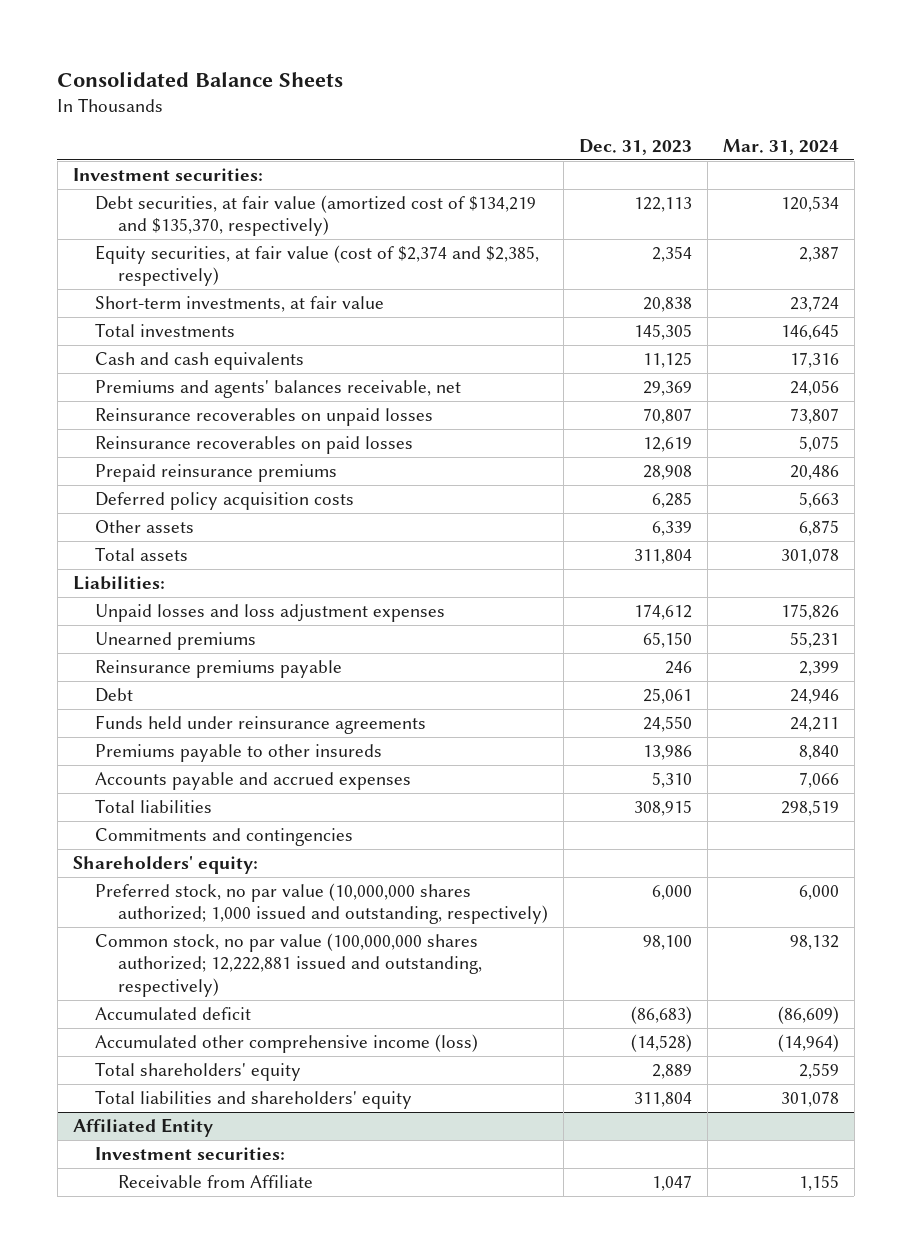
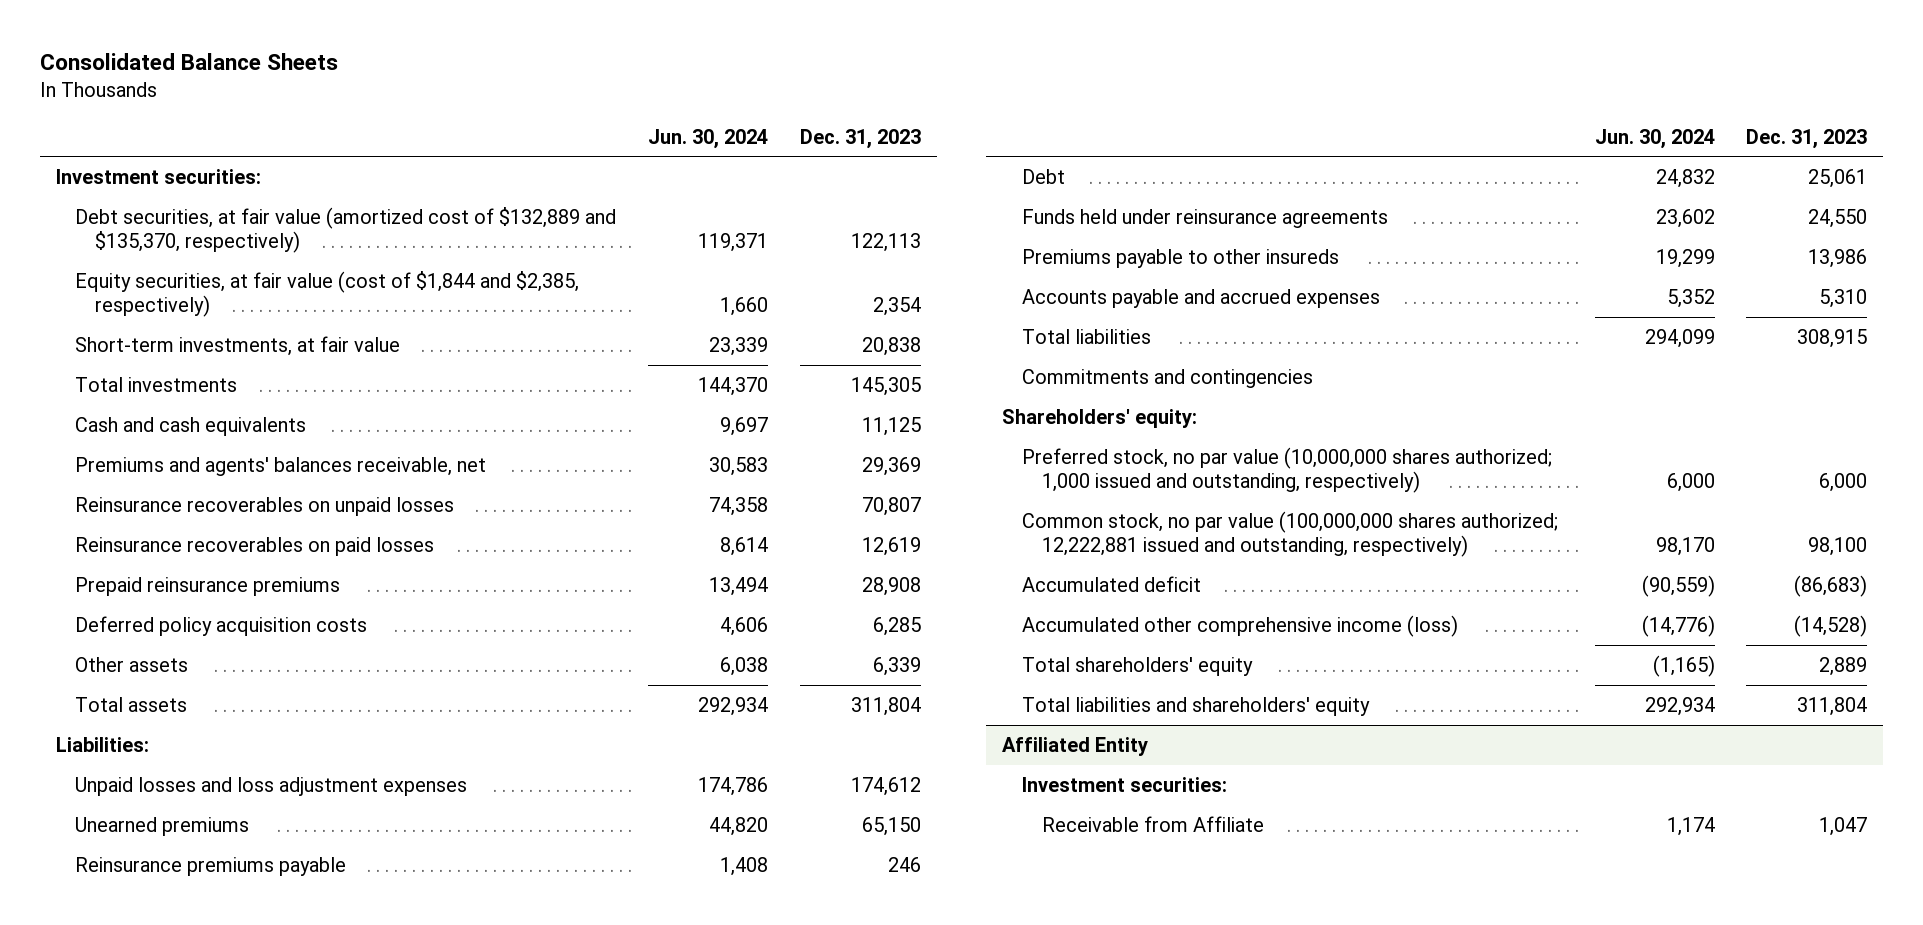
- | Dec. 31, 2023 | Mar. 31, 2024
+ | Jun. 30, 2024 | Dec. 31, 2023
- Debt securities, at fair value (amortized cost of $134,219 and $135,370, respectively) | 122,113 | 120,534
- Equity securities, at fair value (cost of $2,374 and $2,385, respectively) | 2,354 | 2,387
+ Debt securities, at fair value (amortized cost of $132,889 and $135,370, respectively) | 119,371 | 122,113
+ Equity securities, at fair value (cost of $1,844 and $2,385, respectively) | 1,660 | 2,354

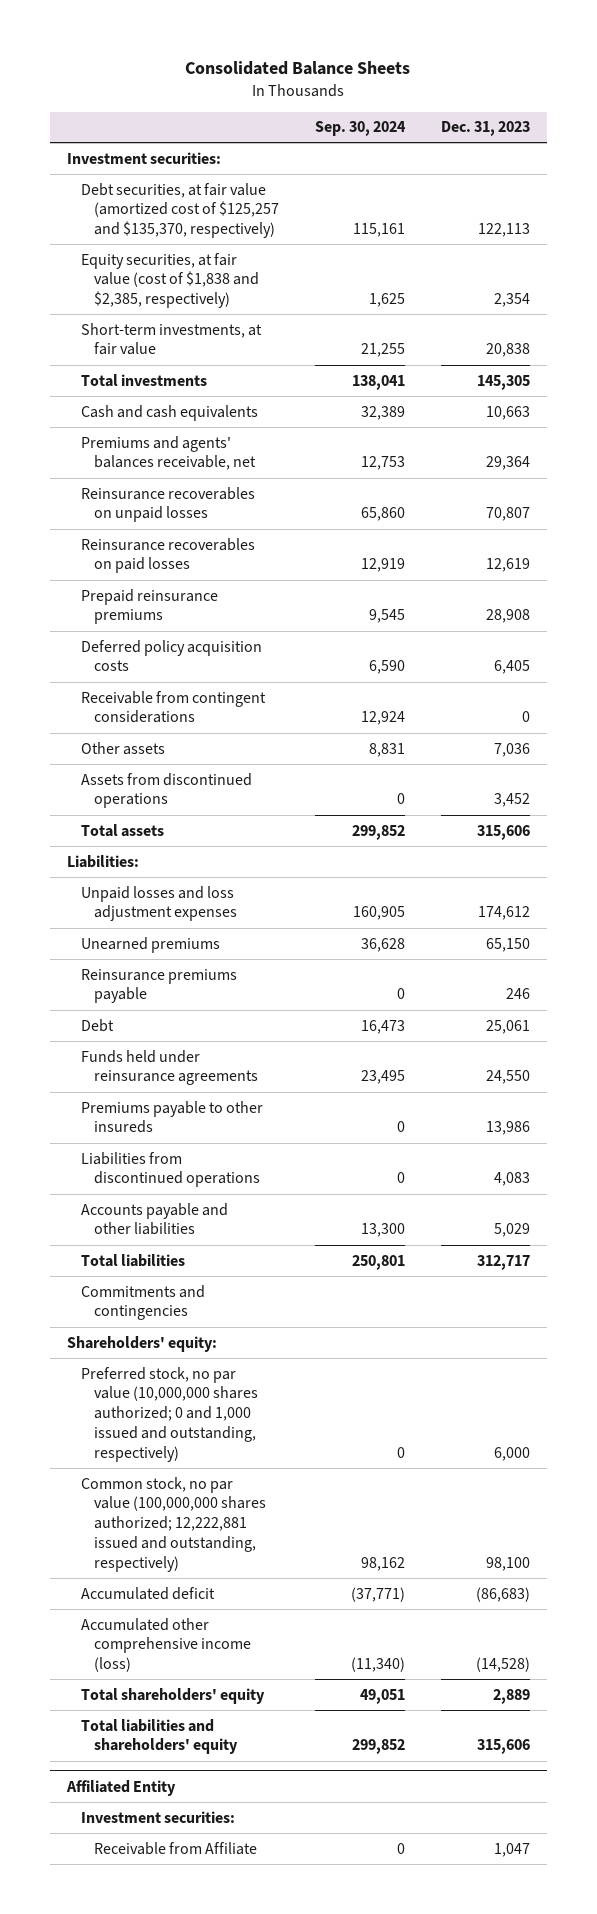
- | Jun. 30, 2024 | Dec. 31, 2023
+ | Sep. 30, 2024 | Dec. 31, 2023
- Debt securities, at fair value (amortized cost of $132,889 and $135,370, respectively) | 119,371 | 122,113
- Equity securities, at fair value (cost of $1,844 and $2,385, respectively) | 1,660 | 2,354
+ Debt securities, at fair value (amortized cost of $125,257 and $135,370, respectively) | 115,161 | 122,113
+ Equity securities, at fair value (cost of $1,838 and $2,385, respectively) | 1,625 | 2,354
- Cash and cash equivalents | 9,697 | 11,125
- Premiums and agents' balances receivable, net | 30,583 | 29,369
+ Cash and cash equivalents | 32,389 | 10,663
+ Premiums and agents' balances receivable, net | 12,753 | 29,364
- Deferred policy acquisition costs | 4,606 | 6,285
- Other assets | 6,038 | 6,339
- Total assets | 292,934 | 311,804
+ Deferred policy acquisition costs | 6,590 | 6,405
+ Receivable from contingent considerations | 12,924 | 0
+ Other assets | 8,831 | 7,036
+ Assets from discontinued operations | 0 | 3,452
+ Total assets | 299,852 | 315,606
- Accounts payable and accrued expenses | 5,352 | 5,310
- Total liabilities | 294,099 | 308,915
+ Liabilities from discontinued operations | 0 | 4,083
+ Accounts payable and other liabilities | 13,300 | 5,029
+ Total liabilities | 250,801 | 312,717
- Preferred stock, no par value (10,000,000 shares authorized; 1,000 issued and outstanding, respectively) | 6,000 | 6,000
+ Preferred stock, no par value (10,000,000 shares authorized; 0 and 1,000 issued and outstanding, respectively) | 0 | 6,000
- Total liabilities and shareholders' equity | 292,934 | 311,804
+ Total liabilities and shareholders' equity | 299,852 | 315,606

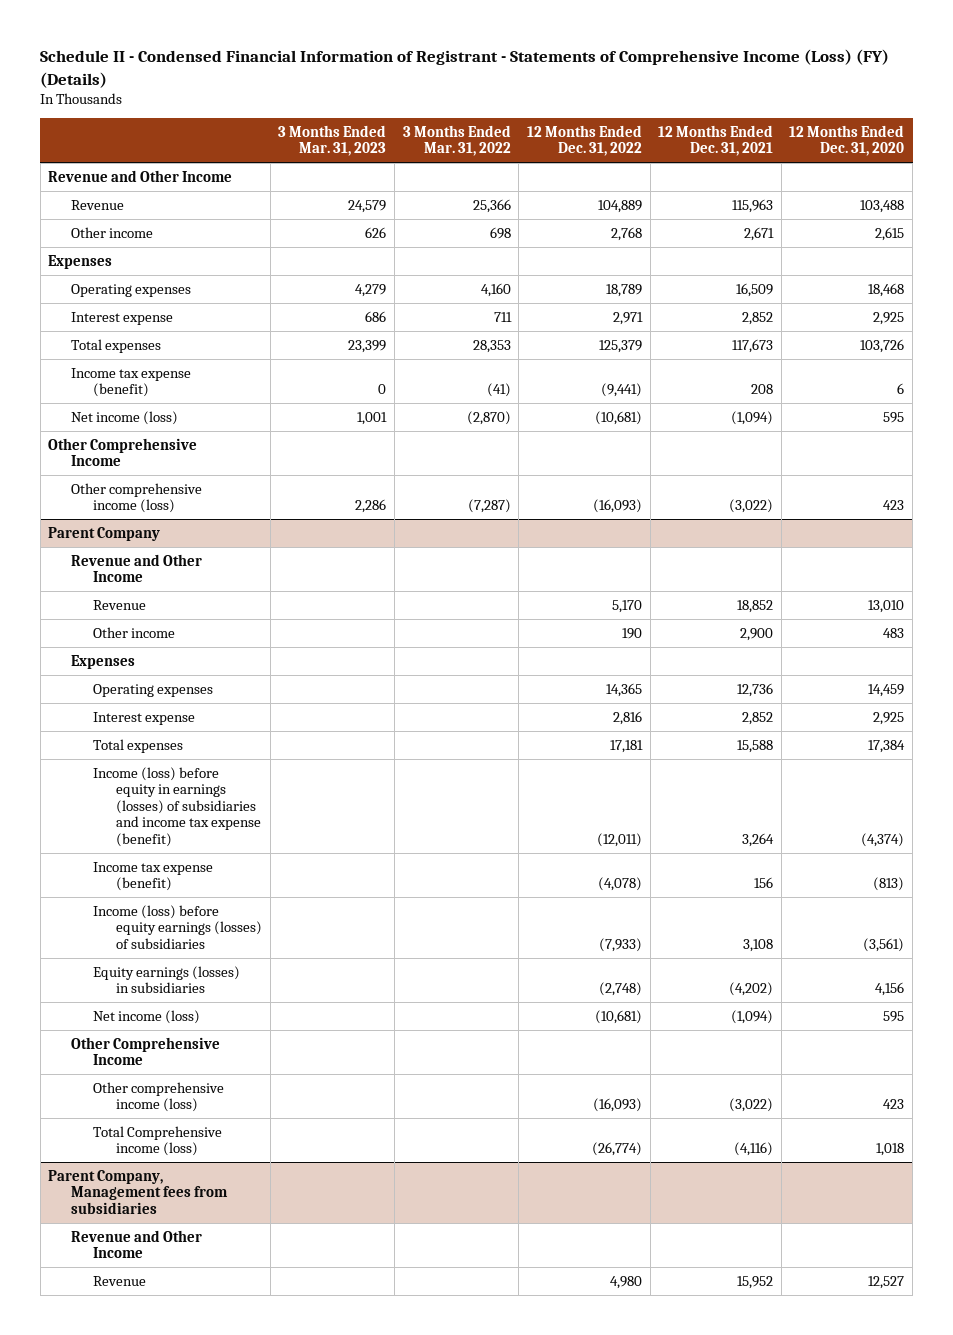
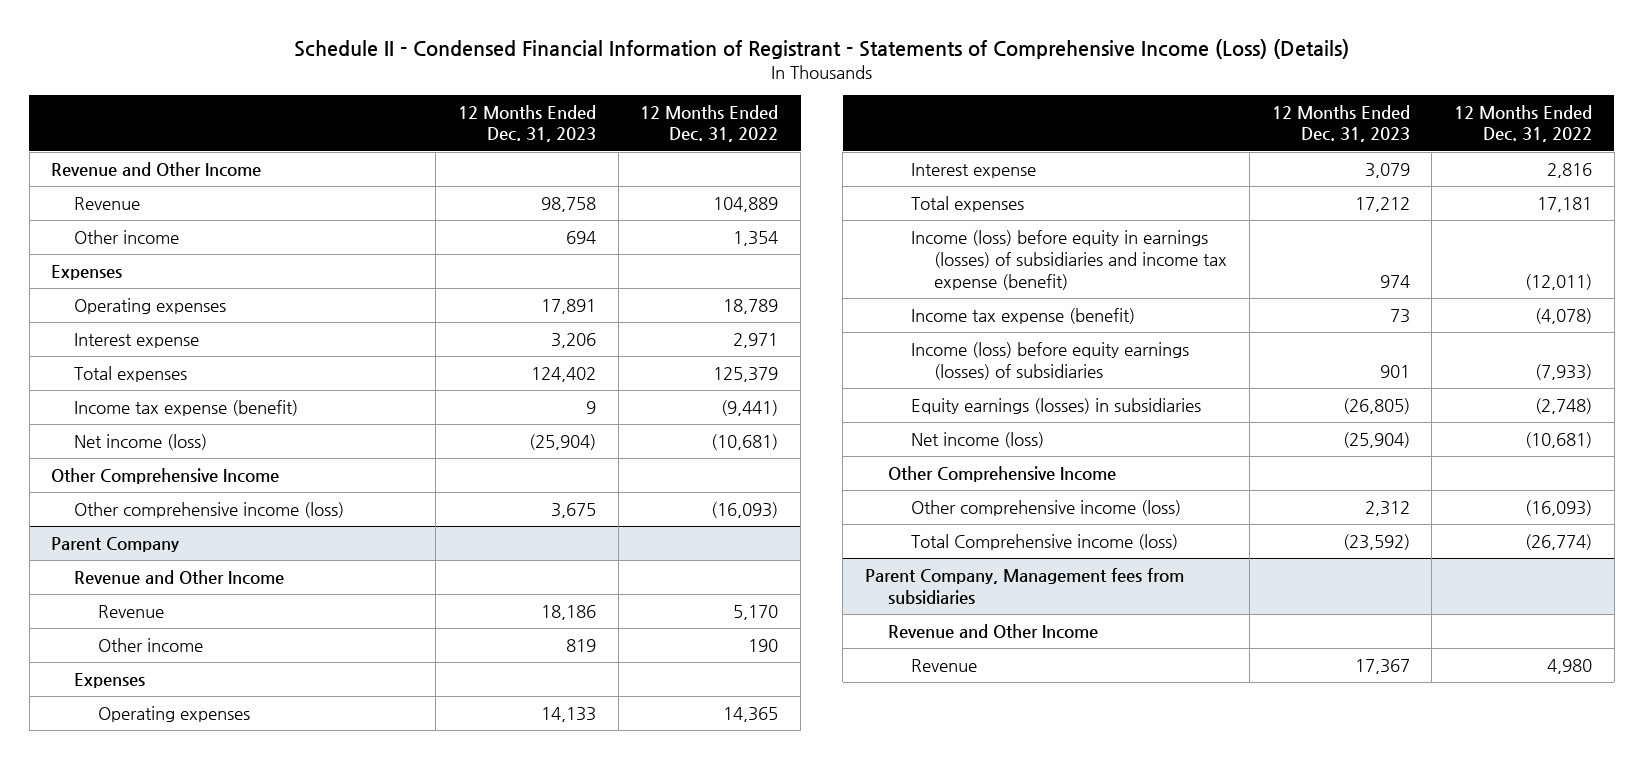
- Schedule II - Condensed Financial Information of Registrant - Statements of Comprehensive Income (Loss) (FY) (Details)
+ Schedule II - Condensed Financial Information of Registrant - Statements of Comprehensive Income (Loss) (Details)
- | 3 Months Ended Mar. 31, 2023 | 3 Months Ended Mar. 31, 2022 | 12 Months Ended Dec. 31, 2022 | 12 Months Ended Dec. 31, 2021 | 12 Months Ended Dec. 31, 2020
+ | 12 Months Ended Dec. 31, 2023 | 12 Months Ended Dec. 31, 2022
- Other income | 626 | 698 | 2,768 | 2,671 | 2,615
+ Other income | 694 | 1,354

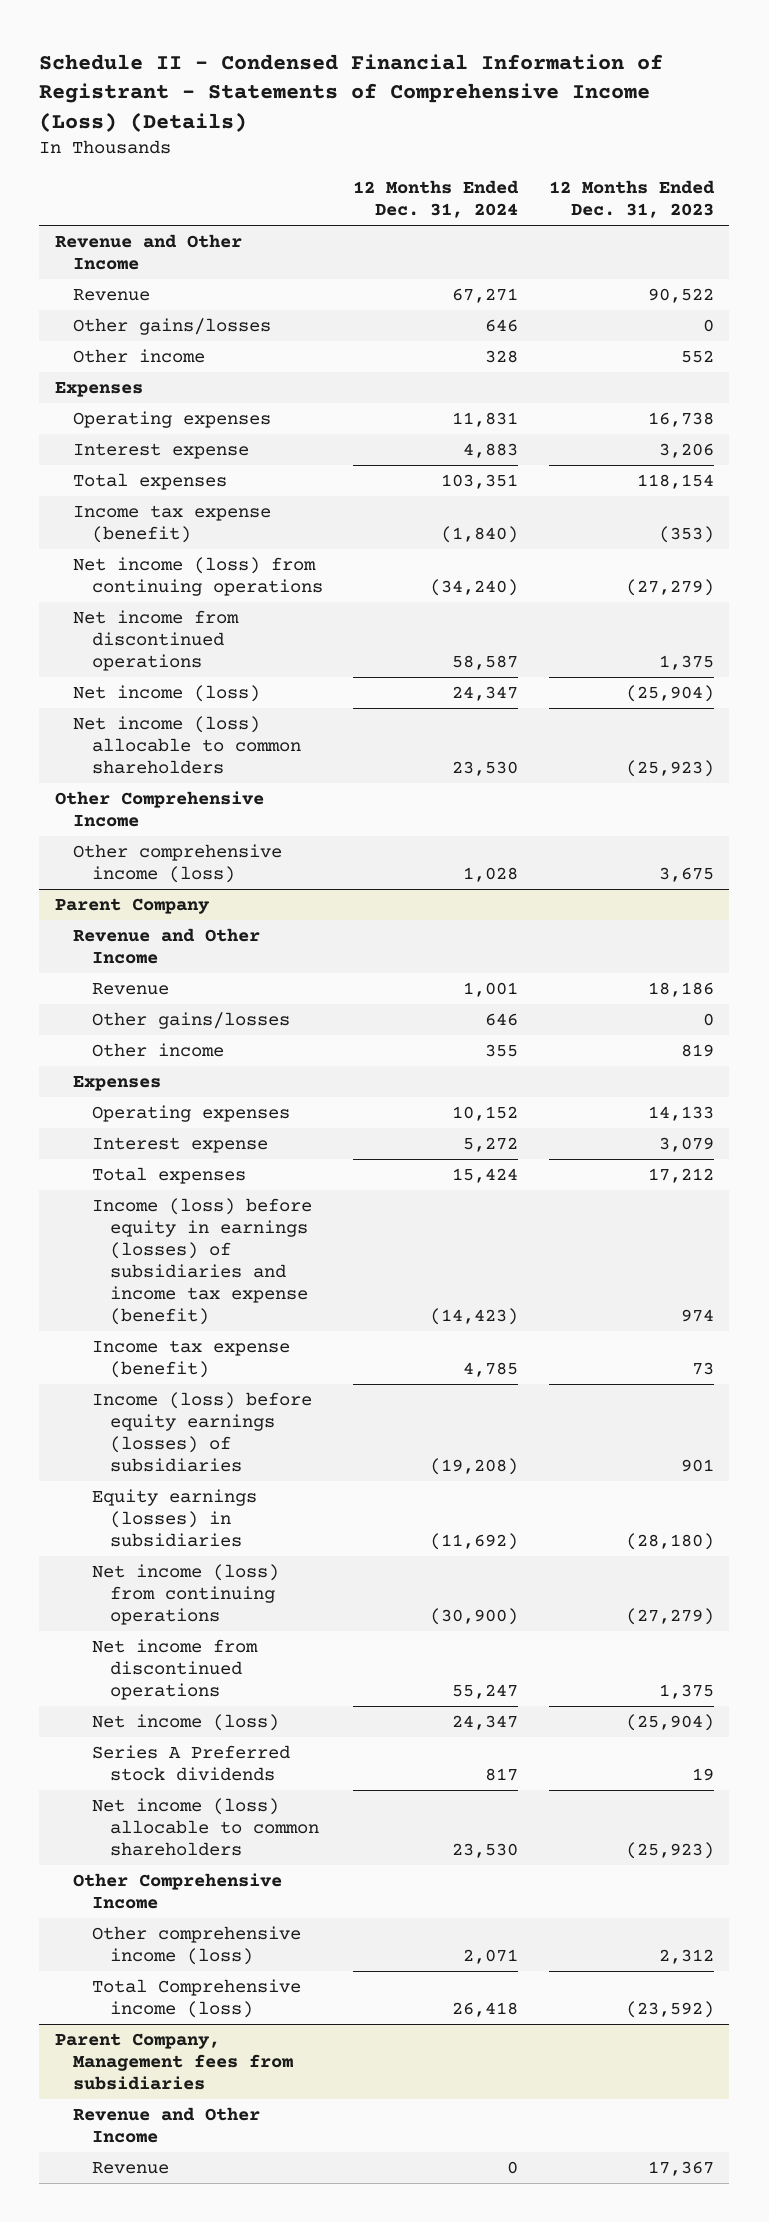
- | 12 Months Ended Dec. 31, 2023 | 12 Months Ended Dec. 31, 2022
+ | 12 Months Ended Dec. 31, 2024 | 12 Months Ended Dec. 31, 2023
- Revenue | 98,758 | 104,889
- Other income | 694 | 1,354
+ Revenue | 67,271 | 90,522
+ Other gains/losses | 646 | 0
+ Other income | 328 | 552
- Operating expenses | 17,891 | 18,789
+ Operating expenses | 11,831 | 16,738
- Total expenses | 124,402 | 125,379
- Income tax expense (benefit) | 9 | (9,441)
+ Total expenses | 103,351 | 118,154
+ Income tax expense (benefit) | (1,840) | (353)
+ Net income (loss) from continuing operations | (34,240) | (27,279)
+ Net income from discontinued operations | 58,587 | 1,375
+ Net income (loss) allocable to common shareholders | 23,530 | (25,923)
@ Parent Company
+ Other gains/losses | 646 | 0
- Equity earnings (losses) in subsidiaries | (26,805) | (2,748)
+ Equity earnings (losses) in subsidiaries | (11,692) | (28,180)
+ Net income (loss) from continuing operations | (30,900) | (27,279)
+ Net income from discontinued operations | 55,247 | 1,375
+ Series A Preferred stock dividends | 817 | 19
+ Net income (loss) allocable to common shareholders | 23,530 | (25,923)

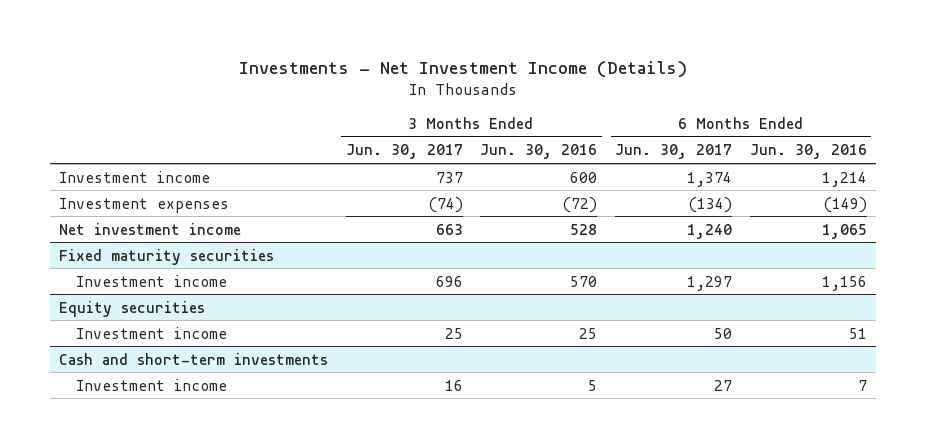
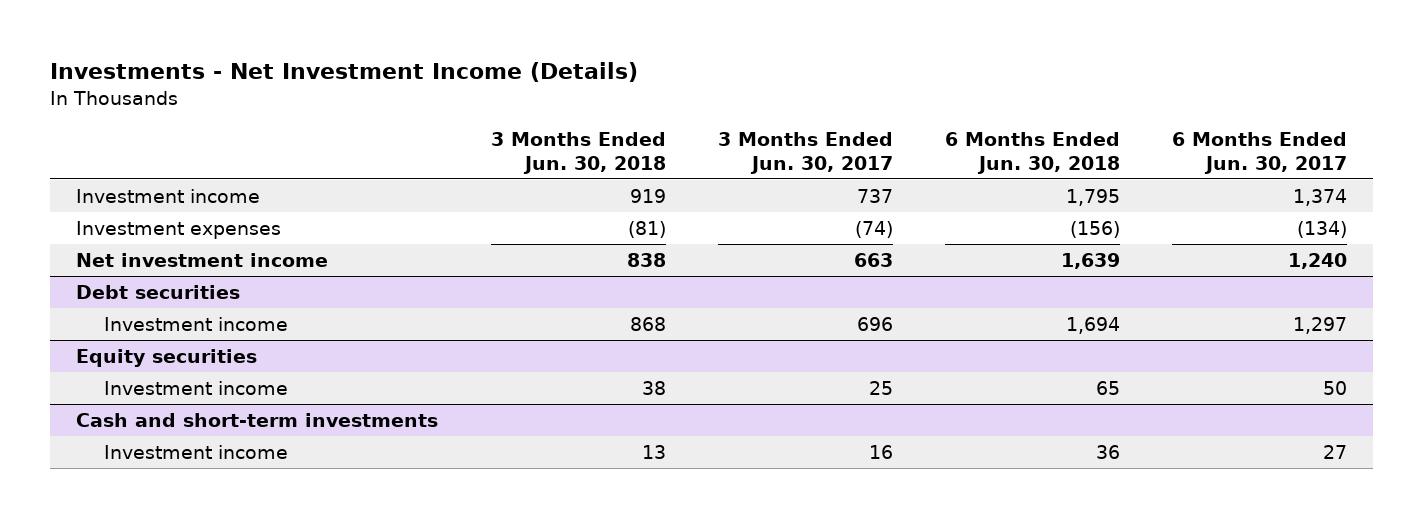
- | 3 Months Ended Jun. 30, 2017 | 3 Months Ended Jun. 30, 2016 | 6 Months Ended Jun. 30, 2017 | 6 Months Ended Jun. 30, 2016
+ | 3 Months Ended Jun. 30, 2018 | 3 Months Ended Jun. 30, 2017 | 6 Months Ended Jun. 30, 2018 | 6 Months Ended Jun. 30, 2017
- Fixed maturity securities
+ Debt securities

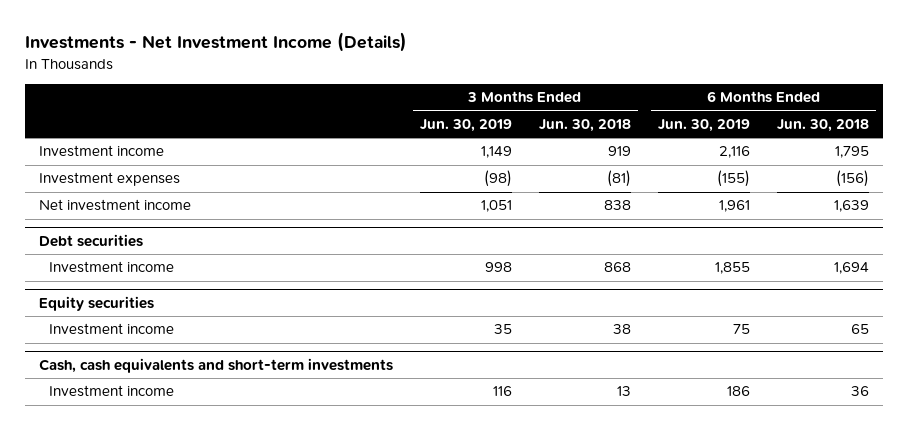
- | 3 Months Ended Jun. 30, 2018 | 3 Months Ended Jun. 30, 2017 | 6 Months Ended Jun. 30, 2018 | 6 Months Ended Jun. 30, 2017
+ | 3 Months Ended Jun. 30, 2019 | 3 Months Ended Jun. 30, 2018 | 6 Months Ended Jun. 30, 2019 | 6 Months Ended Jun. 30, 2018
- Cash and short-term investments
+ Cash, cash equivalents and short-term investments

